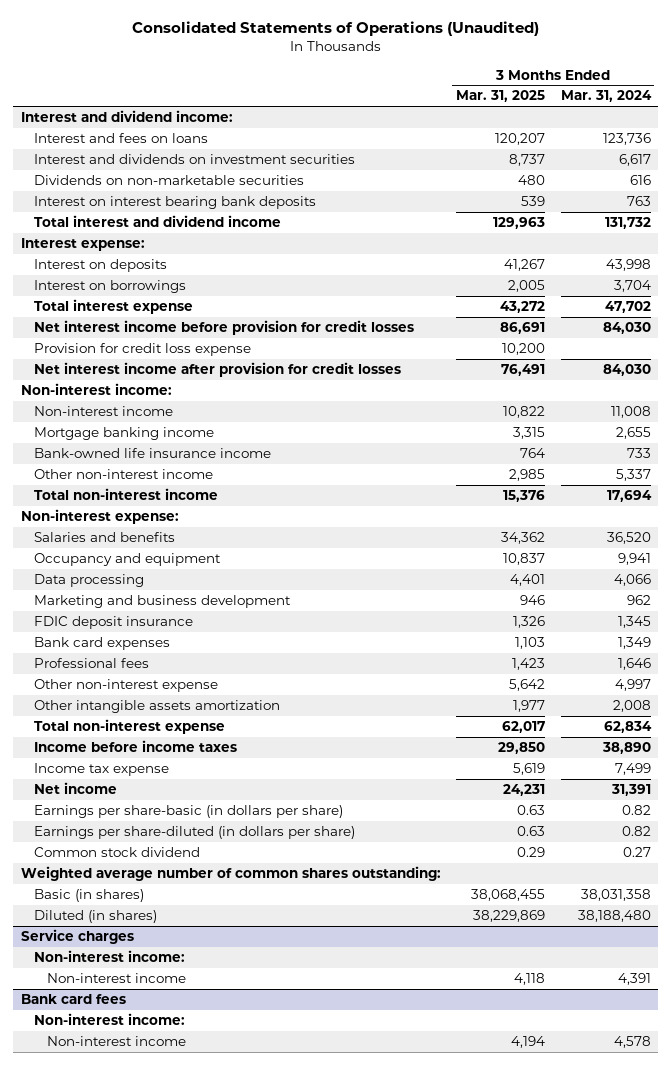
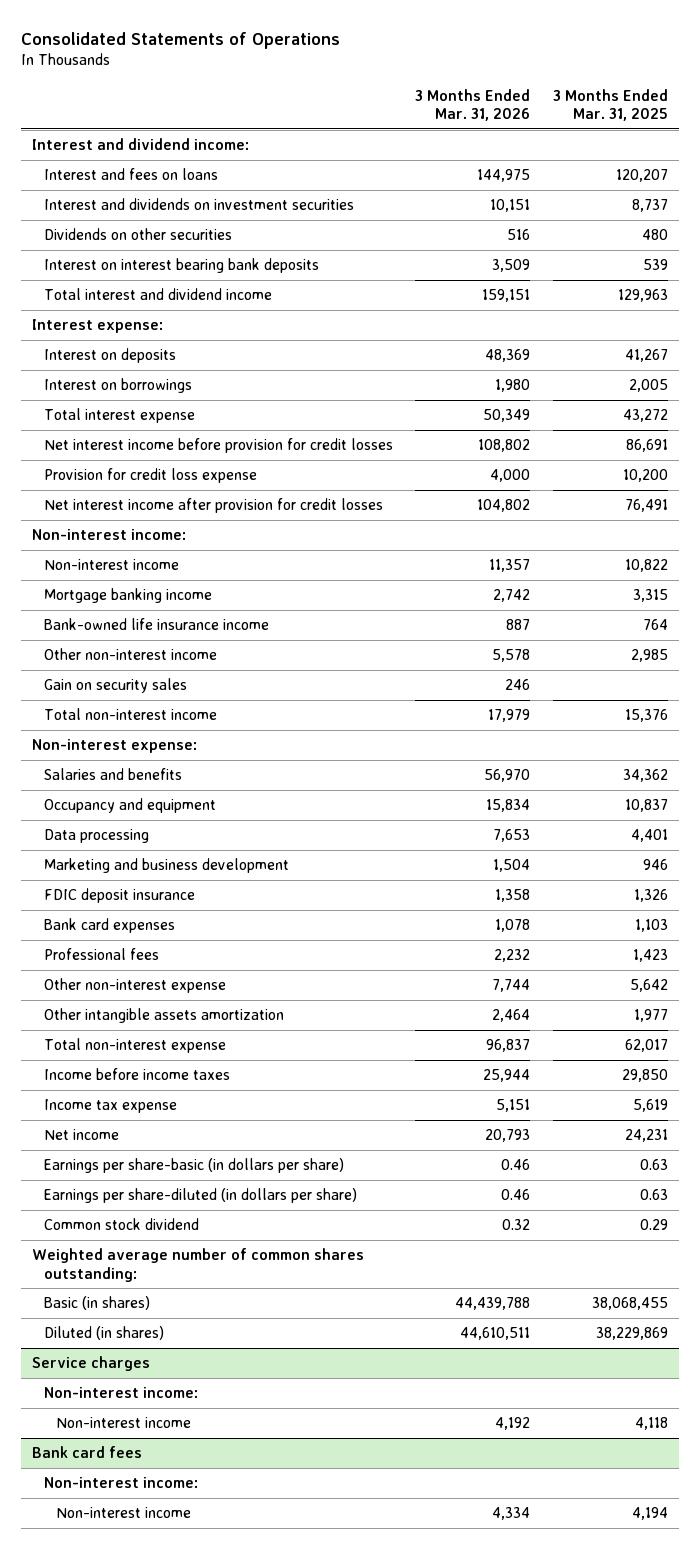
- Consolidated Statements of Operations (Unaudited)
+ Consolidated Statements of Operations
- | 3 Months Ended Mar. 31, 2025 | 3 Months Ended Mar. 31, 2024
+ | 3 Months Ended Mar. 31, 2026 | 3 Months Ended Mar. 31, 2025
- Dividends on non-marketable securities | 480 | 616
+ Dividends on other securities | 516 | 480
+ Gain on security sales | 246 |

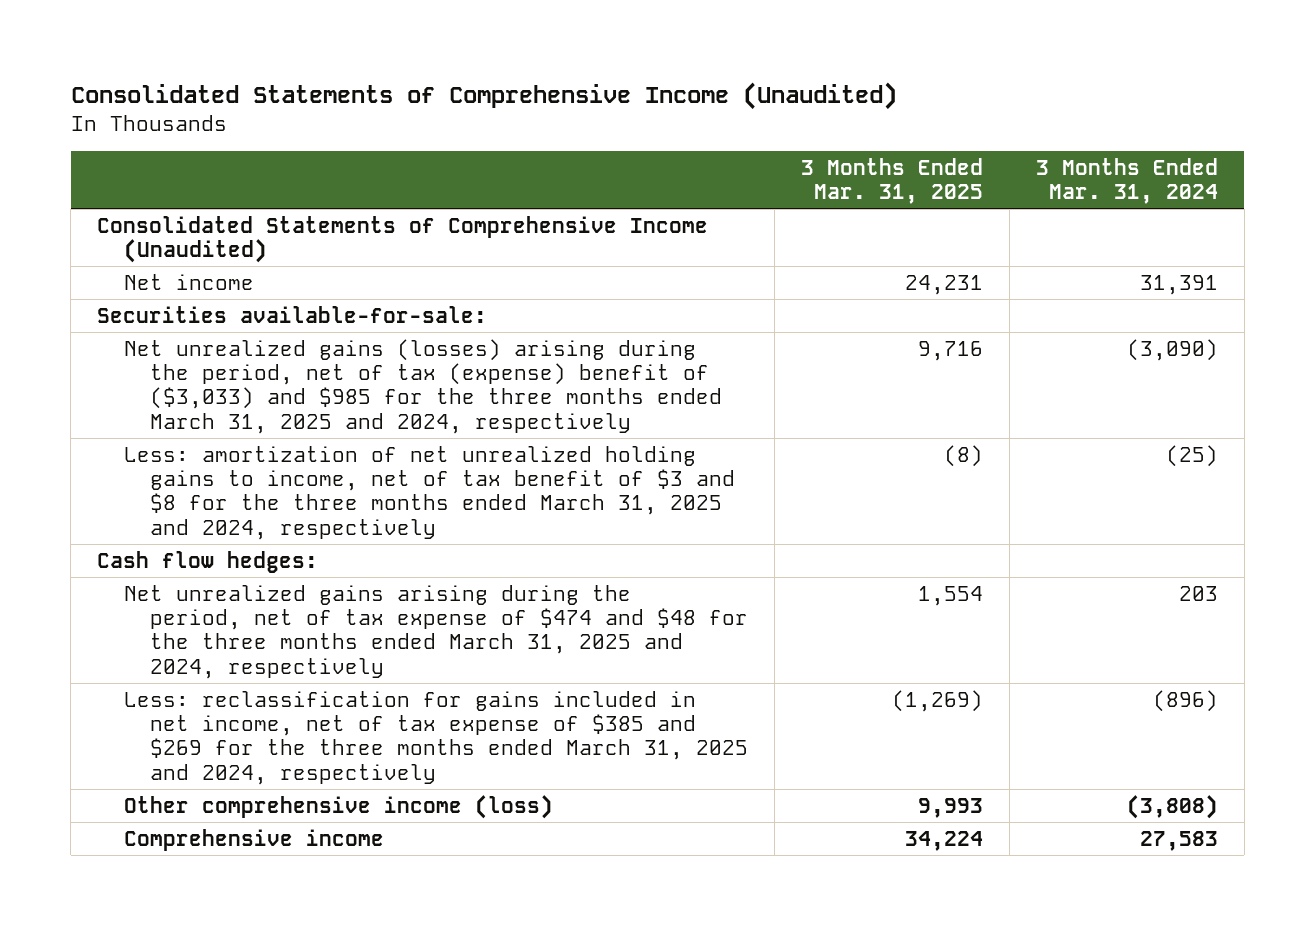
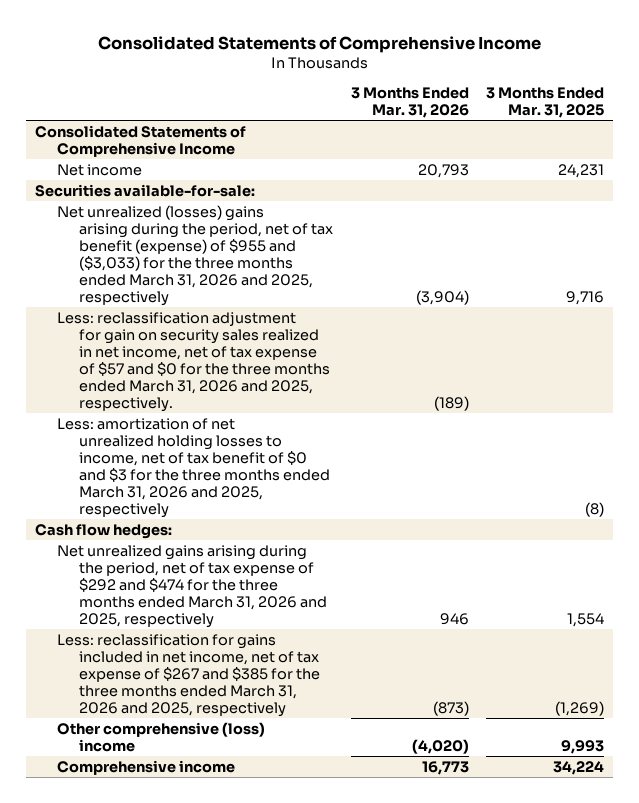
- Consolidated Statements of Comprehensive Income (Unaudited)
+ Consolidated Statements of Comprehensive Income
- | 3 Months Ended Mar. 31, 2025 | 3 Months Ended Mar. 31, 2024
+ | 3 Months Ended Mar. 31, 2026 | 3 Months Ended Mar. 31, 2025
- Consolidated Statements of Comprehensive Income (Unaudited)
+ Consolidated Statements of Comprehensive Income
- Net unrealized gains (losses) arising during the period, net of tax (expense) benefit of ($3,033) and $985 for the three months ended March 31, 2025 and 2024, respectively | 9,716 | (3,090)
- Less: amortization of net unrealized holding gains to income, net of tax benefit of $3 and $8 for the three months ended March 31, 2025 and 2024, respectively | (8) | (25)
+ Net unrealized (losses) gains arising during the period, net of tax benefit (expense) of $955 and ($3,033) for the three months ended March 31, 2026 and 2025, respectively | (3,904) | 9,716
+ Less: reclassification adjustment for gain on security sales realized in net income, net of tax expense of $57 and $0 for the three months ended March 31, 2026 and 2025, respectively. | (189) |
+ Less: amortization of net unrealized holding losses to income, net of tax benefit of $0 and $3 for the three months ended March 31, 2026 and 2025, respectively | | (8)
- Net unrealized gains arising during the period, net of tax expense of $474 and $48 for the three months ended March 31, 2025 and 2024, respectively | 1,554 | 203
- Less: reclassification for gains included in net income, net of tax expense of $385 and $269 for the three months ended March 31, 2025 and 2024, respectively | (1,269) | (896)
- Other comprehensive income (loss) | 9,993 | (3,808)
+ Net unrealized gains arising during the period, net of tax expense of $292 and $474 for the three months ended March 31, 2026 and 2025, respectively | 946 | 1,554
+ Less: reclassification for gains included in net income, net of tax expense of $267 and $385 for the three months ended March 31, 2026 and 2025, respectively | (873) | (1,269)
+ Other comprehensive (loss) income | (4,020) | 9,993

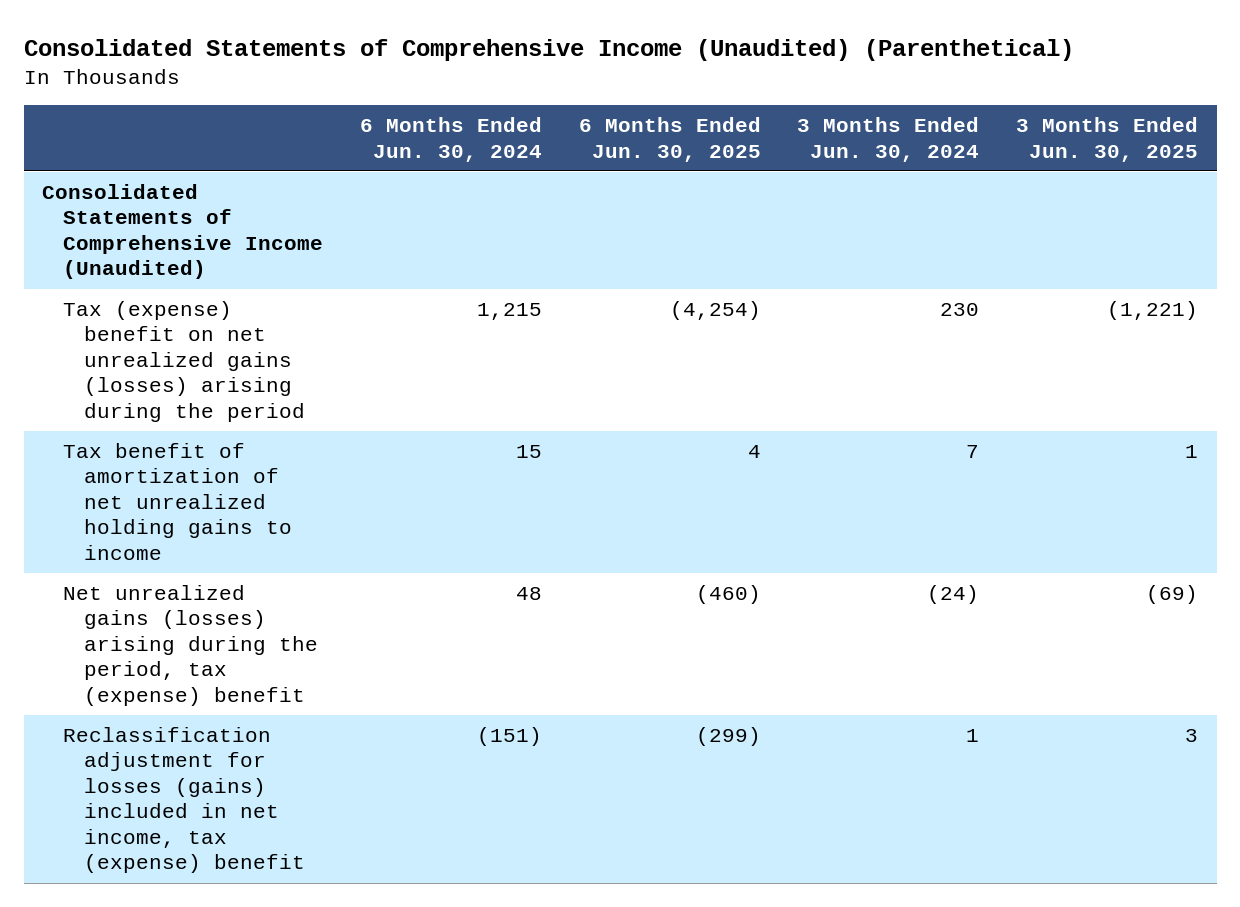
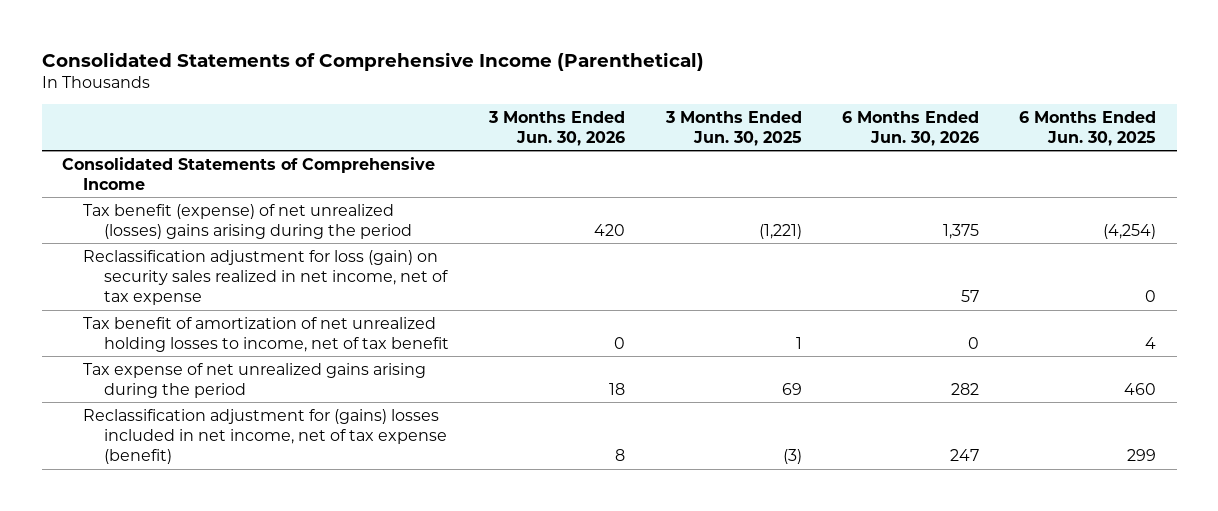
- Consolidated Statements of Comprehensive Income (Unaudited) (Parenthetical)
+ Consolidated Statements of Comprehensive Income (Parenthetical)
- | 6 Months Ended Jun. 30, 2024 | 6 Months Ended Jun. 30, 2025 | 3 Months Ended Jun. 30, 2024 | 3 Months Ended Jun. 30, 2025
+ | 3 Months Ended Jun. 30, 2026 | 3 Months Ended Jun. 30, 2025 | 6 Months Ended Jun. 30, 2026 | 6 Months Ended Jun. 30, 2025
- Consolidated Statements of Comprehensive Income (Unaudited)
- Tax (expense) benefit on net unrealized gains (losses) arising during the period | 1,215 | (4,254) | 230 | (1,221)
- Tax benefit of amortization of net unrealized holding gains to income | 15 | 4 | 7 | 1
- Net unrealized gains (losses) arising during the period, tax (expense) benefit | 48 | (460) | (24) | (69)
- Reclassification adjustment for losses (gains) included in net income, tax (expense) benefit | (151) | (299) | 1 | 3
+ Consolidated Statements of Comprehensive Income
+ Tax benefit (expense) of net unrealized (losses) gains arising during the period | 420 | (1,221) | 1,375 | (4,254)
+ Reclassification adjustment for loss (gain) on security sales realized in net income, net of tax expense | | | 57 | 0
+ Tax benefit of amortization of net unrealized holding losses to income, net of tax benefit | 0 | 1 | 0 | 4
+ Tax expense of net unrealized gains arising during the period | 18 | 69 | 282 | 460
+ Reclassification adjustment for (gains) losses included in net income, net of tax expense (benefit) | 8 | (3) | 247 | 299

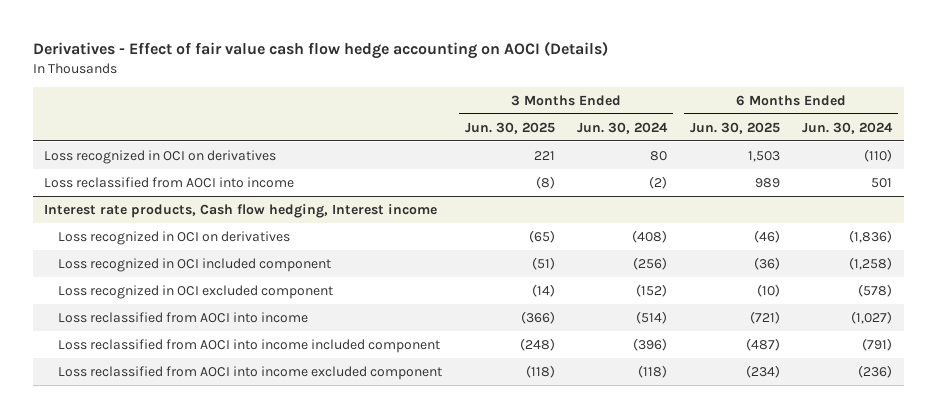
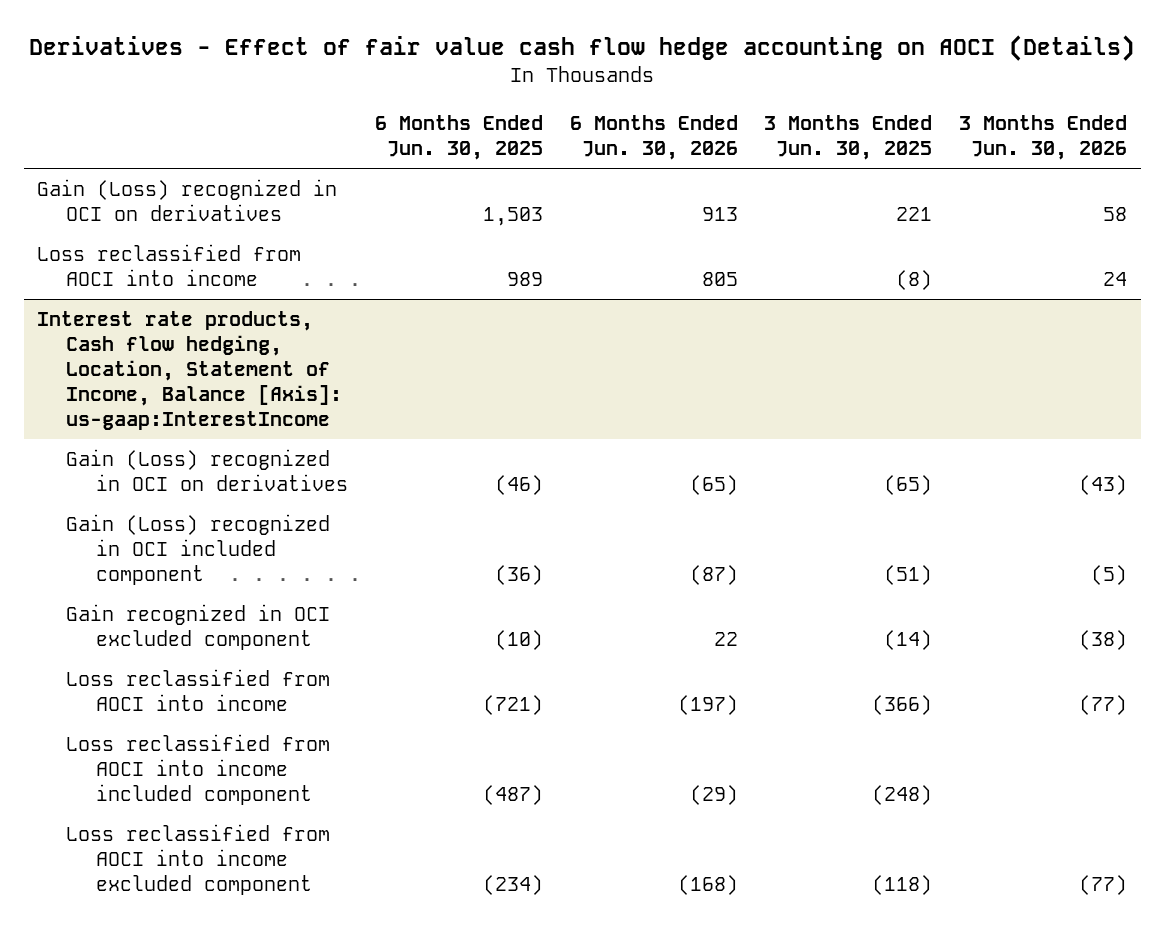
- | 3 Months Ended Jun. 30, 2025 | 3 Months Ended Jun. 30, 2024 | 6 Months Ended Jun. 30, 2025 | 6 Months Ended Jun. 30, 2024
+ | 6 Months Ended Jun. 30, 2025 | 6 Months Ended Jun. 30, 2026 | 3 Months Ended Jun. 30, 2025 | 3 Months Ended Jun. 30, 2026
- Loss recognized in OCI on derivatives | 221 | 80 | 1,503 | (110)
+ Gain (Loss) recognized in OCI on derivatives | 1,503 | 913 | 221 | 58
- Interest rate products, Cash flow hedging, Interest income
- Loss recognized in OCI on derivatives | (65) | (408) | (46) | (1,836)
- Loss recognized in OCI included component | (51) | (256) | (36) | (1,258)
- Loss recognized in OCI excluded component | (14) | (152) | (10) | (578)
+ Interest rate products, Cash flow hedging, Location, Statement of Income, Balance [Axis]: us-gaap:InterestIncome
+ Gain (Loss) recognized in OCI on derivatives | (46) | (65) | (65) | (43)
+ Gain (Loss) recognized in OCI included component | (36) | (87) | (51) | (5)
+ Gain recognized in OCI excluded component | (10) | 22 | (14) | (38)

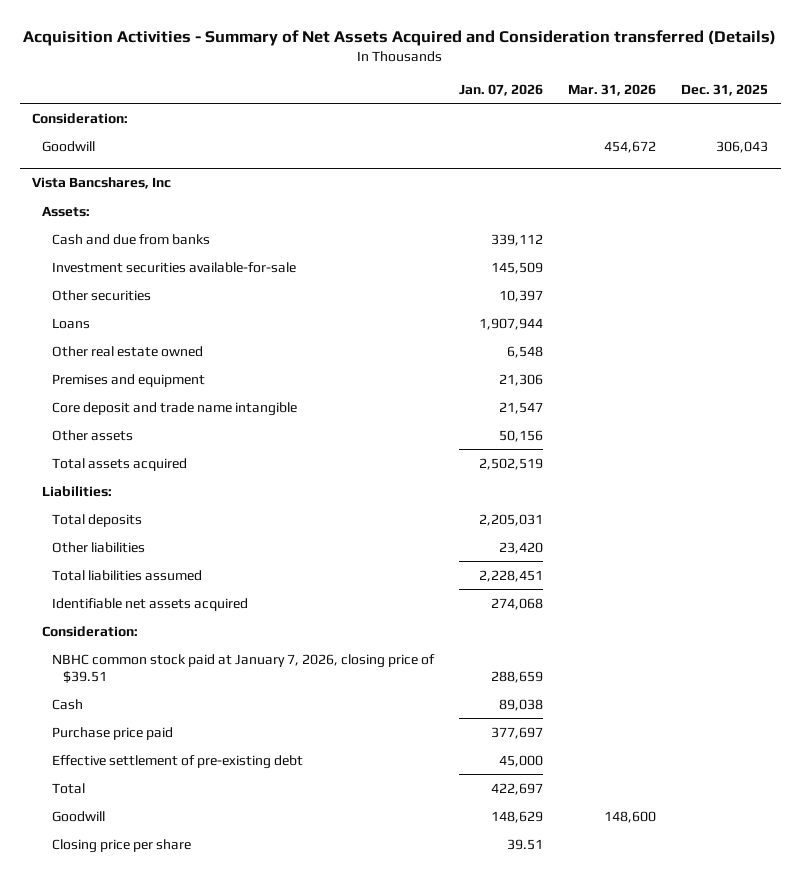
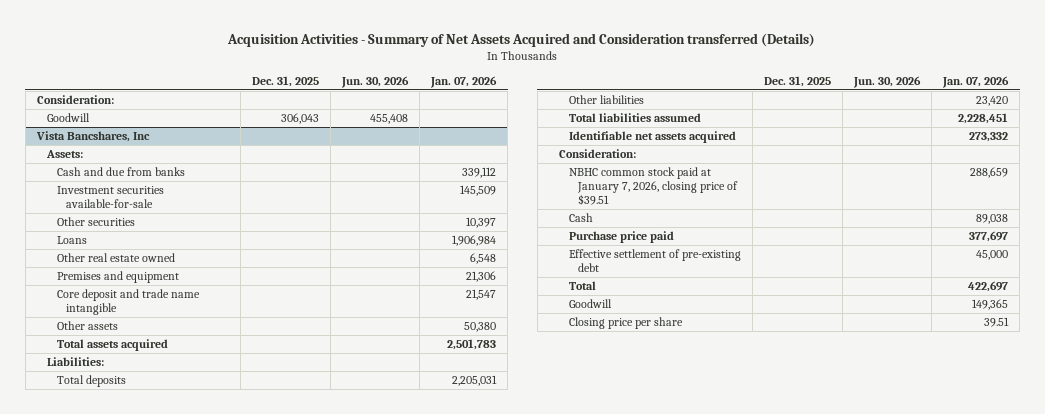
- | Jan. 07, 2026 | Mar. 31, 2026 | Dec. 31, 2025
+ | Dec. 31, 2025 | Jun. 30, 2026 | Jan. 07, 2026
@ Vista Bancshares, Inc
- Loans | 1,907,944 | |
+ Loans | | | 1,906,984
- Other assets | 50,156 | |
- Total assets acquired | 2,502,519 | |
+ Other assets | | | 50,380
+ Total assets acquired | | | 2,501,783
- Identifiable net assets acquired | 274,068 | |
+ Identifiable net assets acquired | | | 273,332
- Goodwill | 148,629 | 148,600 |
+ Goodwill | | | 149,365

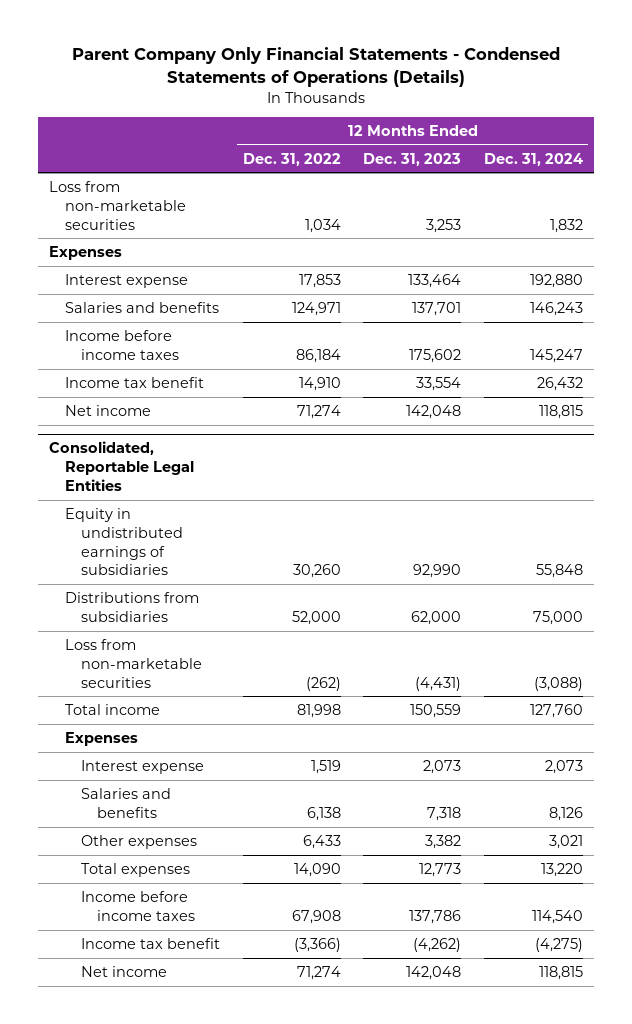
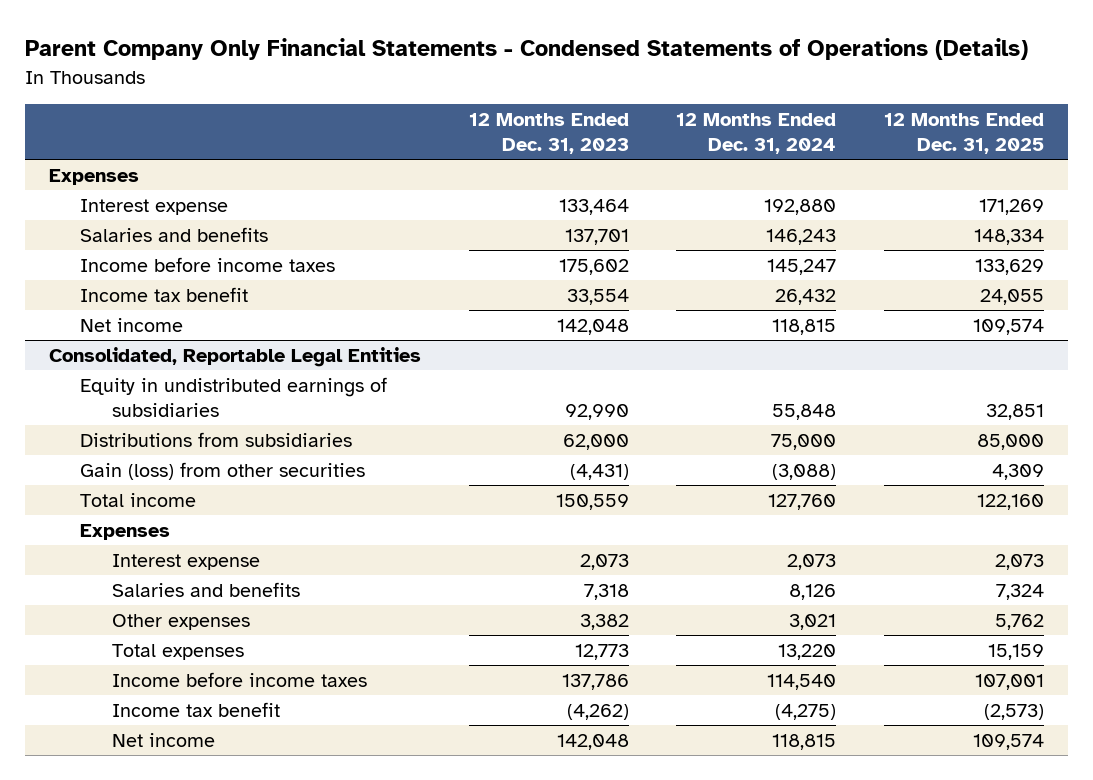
- | 12 Months Ended Dec. 31, 2022 | 12 Months Ended Dec. 31, 2023 | 12 Months Ended Dec. 31, 2024
+ | 12 Months Ended Dec. 31, 2023 | 12 Months Ended Dec. 31, 2024 | 12 Months Ended Dec. 31, 2025
- Loss from non-marketable securities | 1,034 | 3,253 | 1,832
@ Consolidated, Reportable Legal Entities
- Loss from non-marketable securities | (262) | (4,431) | (3,088)
+ Gain (loss) from other securities | (4,431) | (3,088) | 4,309

